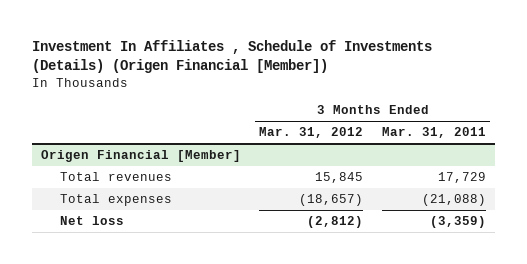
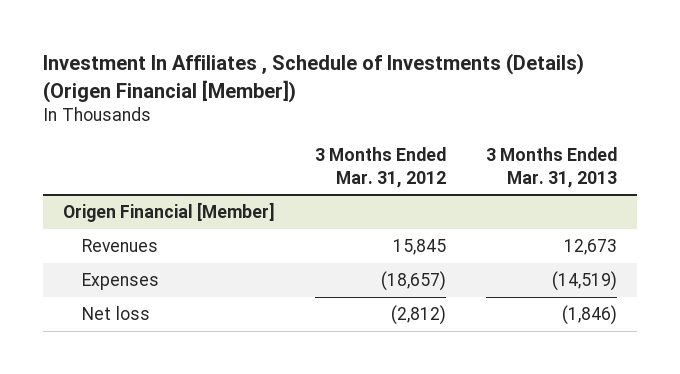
- | 3 Months Ended Mar. 31, 2012 | 3 Months Ended Mar. 31, 2011
+ | 3 Months Ended Mar. 31, 2012 | 3 Months Ended Mar. 31, 2013
@ Origen Financial [Member]
- Total revenues | 15,845 | 17,729
- Total expenses | (18,657) | (21,088)
+ Revenues | 15,845 | 12,673
+ Expenses | (18,657) | (14,519)

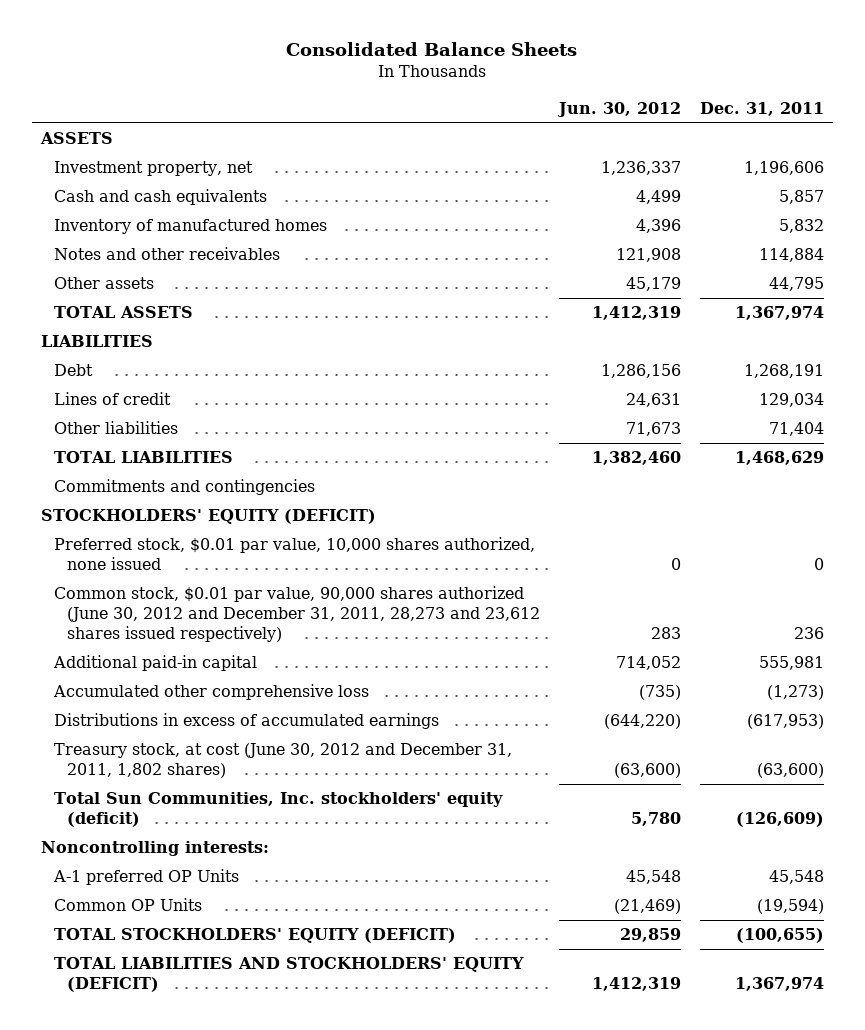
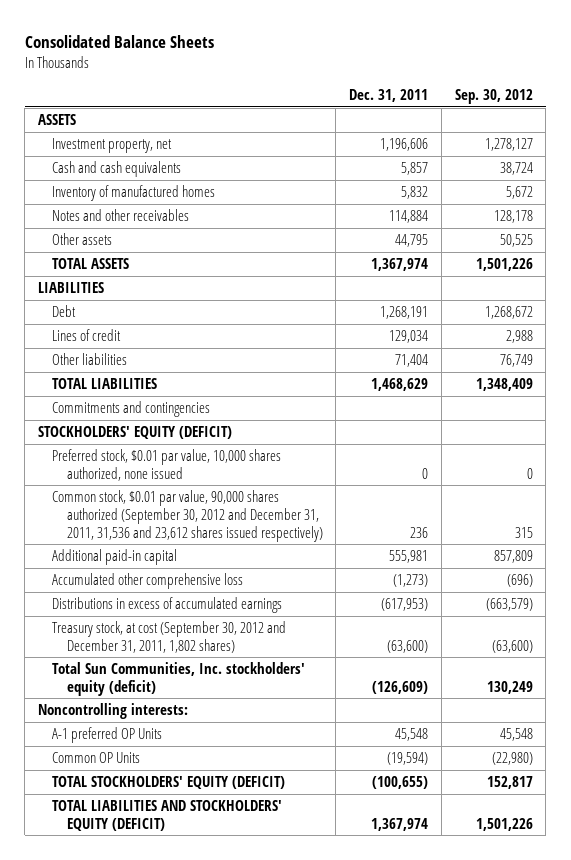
- | Jun. 30, 2012 | Dec. 31, 2011
+ | Dec. 31, 2011 | Sep. 30, 2012
- Common stock, $0.01 par value, 90,000 shares authorized (June 30, 2012 and December 31, 2011, 28,273 and 23,612 shares issued respectively) | 283 | 236
+ Common stock, $0.01 par value, 90,000 shares authorized (September 30, 2012 and December 31, 2011, 31,536 and 23,612 shares issued respectively) | 236 | 315
- Treasury stock, at cost (June 30, 2012 and December 31, 2011, 1,802 shares) | (63,600) | (63,600)
+ Treasury stock, at cost (September 30, 2012 and December 31, 2011, 1,802 shares) | (63,600) | (63,600)

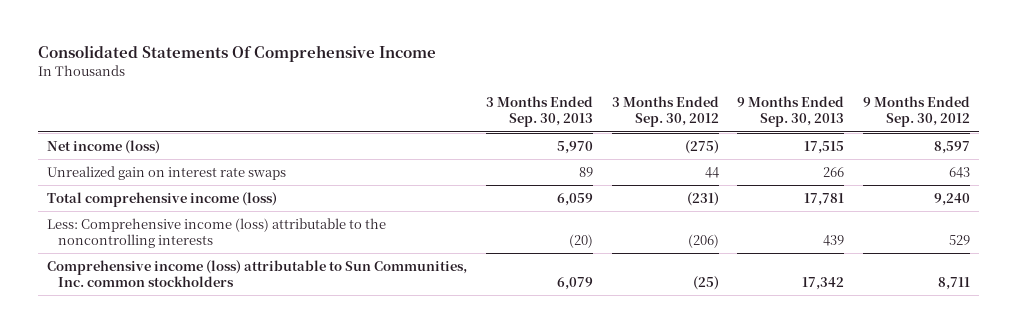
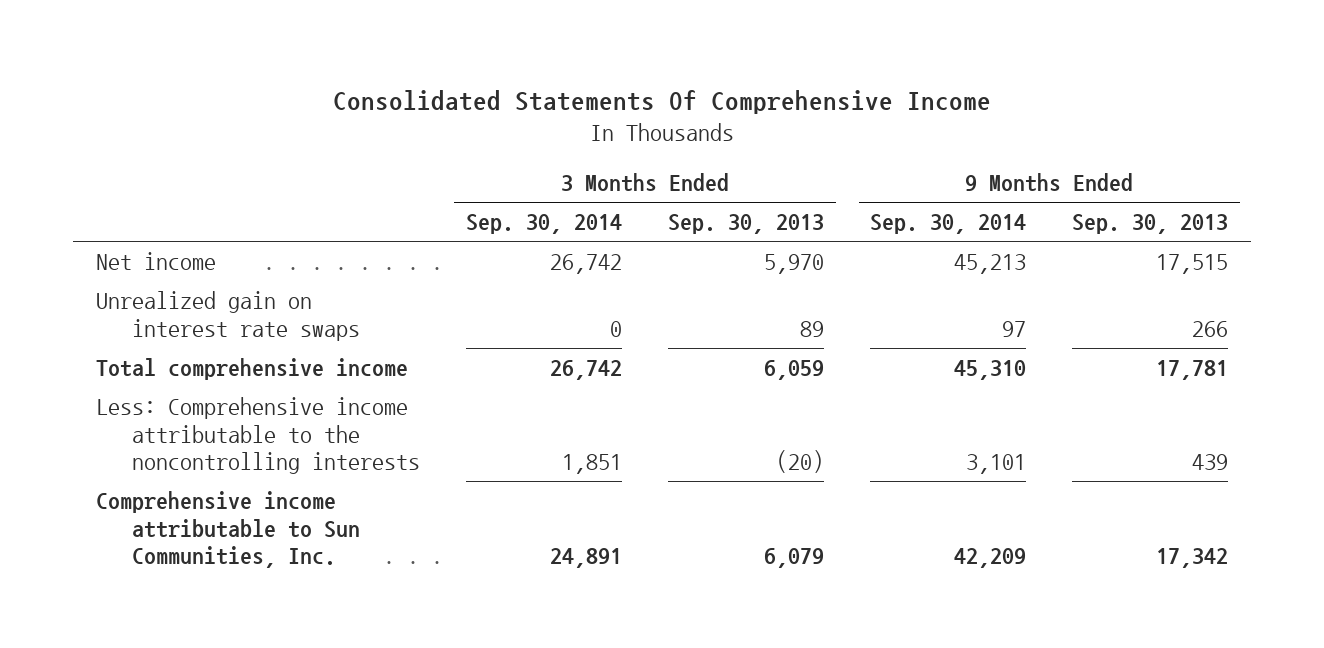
- | 3 Months Ended Sep. 30, 2013 | 3 Months Ended Sep. 30, 2012 | 9 Months Ended Sep. 30, 2013 | 9 Months Ended Sep. 30, 2012
+ | 3 Months Ended Sep. 30, 2014 | 3 Months Ended Sep. 30, 2013 | 9 Months Ended Sep. 30, 2014 | 9 Months Ended Sep. 30, 2013
- Net income (loss) | 5,970 | (275) | 17,515 | 8,597
+ Net income | 26,742 | 5,970 | 45,213 | 17,515
- Total comprehensive income (loss) | 6,059 | (231) | 17,781 | 9,240
- Less: Comprehensive income (loss) attributable to the noncontrolling interests | (20) | (206) | 439 | 529
- Comprehensive income (loss) attributable to Sun Communities, Inc. common stockholders | 6,079 | (25) | 17,342 | 8,711
+ Total comprehensive income | 26,742 | 6,059 | 45,310 | 17,781
+ Less: Comprehensive income attributable to the noncontrolling interests | 1,851 | (20) | 3,101 | 439
+ Comprehensive income attributable to Sun Communities, Inc. | 24,891 | 6,079 | 42,209 | 17,342

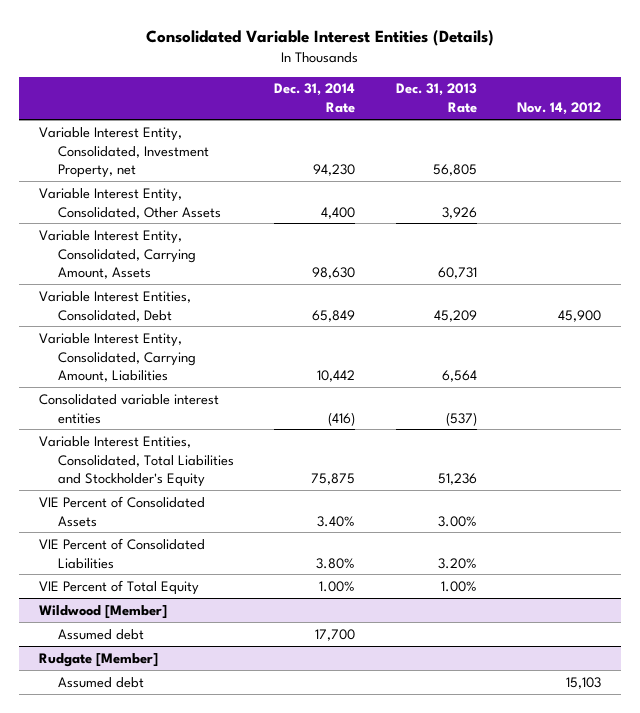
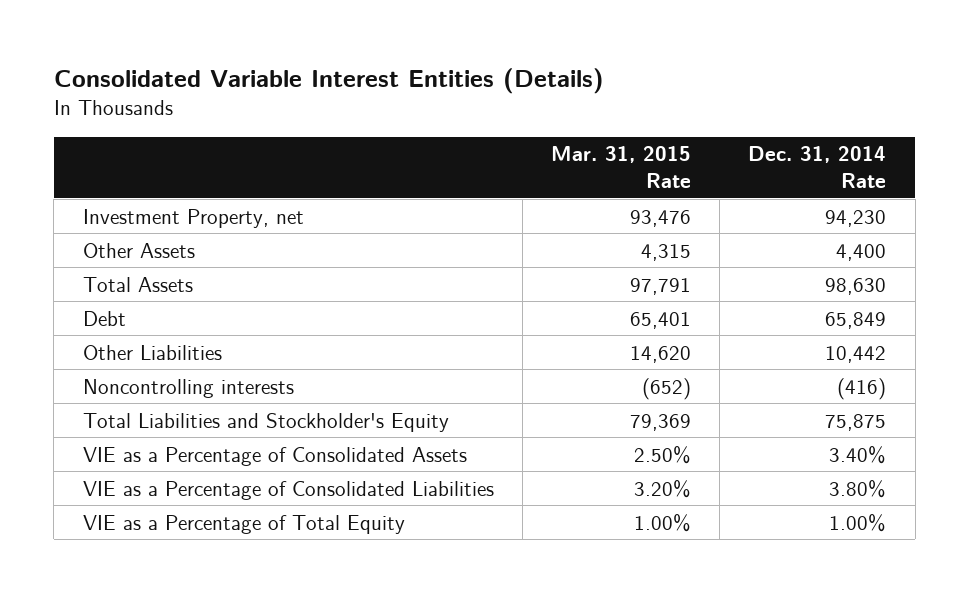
- | Dec. 31, 2014 Rate | Dec. 31, 2013 Rate | Nov. 14, 2012
+ | Mar. 31, 2015 Rate | Dec. 31, 2014 Rate
- Variable Interest Entity, Consolidated, Investment Property, net | 94,230 | 56,805 |
- Variable Interest Entity, Consolidated, Other Assets | 4,400 | 3,926 |
- Variable Interest Entity, Consolidated, Carrying Amount, Assets | 98,630 | 60,731 |
- Variable Interest Entities, Consolidated, Debt | 65,849 | 45,209 | 45,900
- Variable Interest Entity, Consolidated, Carrying Amount, Liabilities | 10,442 | 6,564 |
- Consolidated variable interest entities | (416) | (537) |
- Variable Interest Entities, Consolidated, Total Liabilities and Stockholder's Equity | 75,875 | 51,236 |
- VIE Percent of Consolidated Assets | 3.40% | 3.00% |
- VIE Percent of Consolidated Liabilities | 3.80% | 3.20% |
- VIE Percent of Total Equity | 1.00% | 1.00% |
- Wildwood [Member]
- Assumed debt | 17,700 | |
- Rudgate [Member]
- Assumed debt | | | 15,103
+ Investment Property, net | 93,476 | 94,230
+ Other Assets | 4,315 | 4,400
+ Total Assets | 97,791 | 98,630
+ Debt | 65,401 | 65,849
+ Other Liabilities | 14,620 | 10,442
+ Noncontrolling interests | (652) | (416)
+ Total Liabilities and Stockholder's Equity | 79,369 | 75,875
+ VIE as a Percentage of Consolidated Assets | 2.50% | 3.40%
+ VIE as a Percentage of Consolidated Liabilities | 3.20% | 3.80%
+ VIE as a Percentage of Total Equity | 1.00% | 1.00%

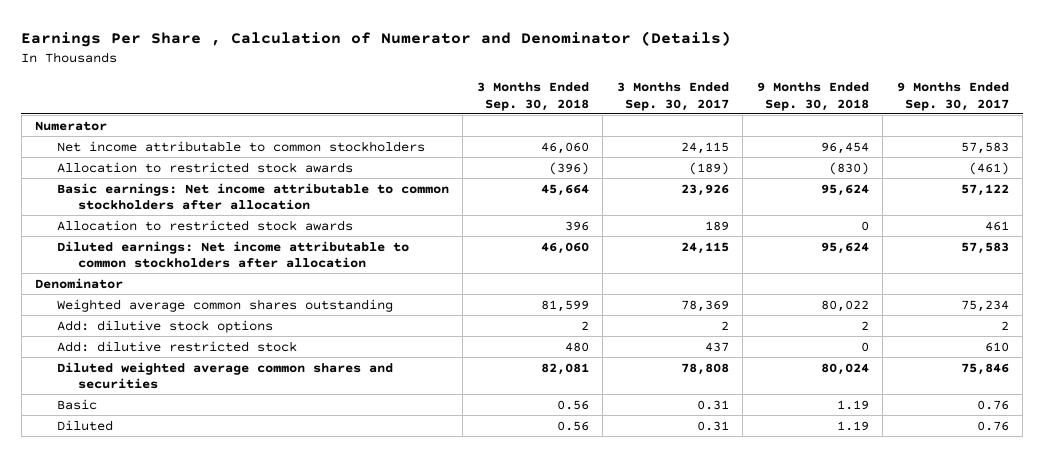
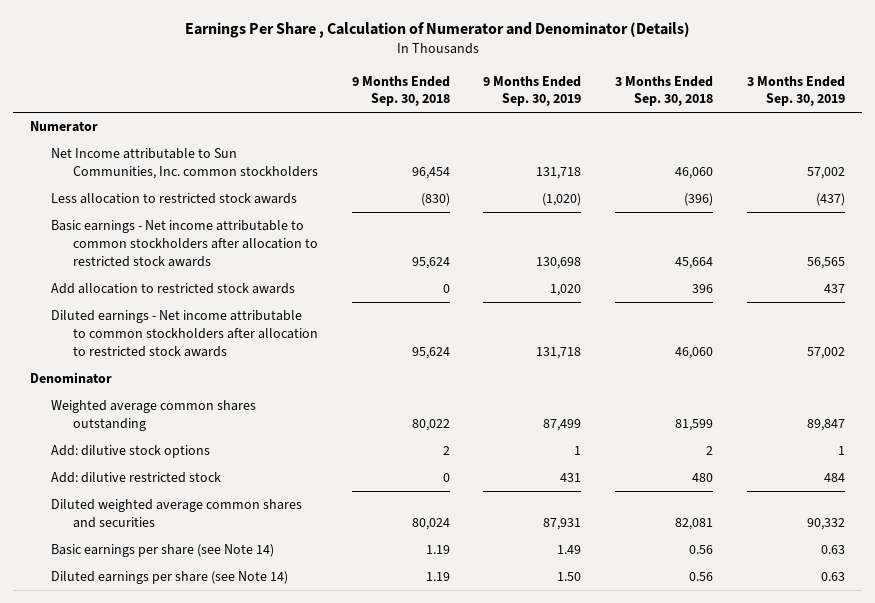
- | 3 Months Ended Sep. 30, 2018 | 3 Months Ended Sep. 30, 2017 | 9 Months Ended Sep. 30, 2018 | 9 Months Ended Sep. 30, 2017
+ | 9 Months Ended Sep. 30, 2018 | 9 Months Ended Sep. 30, 2019 | 3 Months Ended Sep. 30, 2018 | 3 Months Ended Sep. 30, 2019
- Net income attributable to common stockholders | 46,060 | 24,115 | 96,454 | 57,583
- Allocation to restricted stock awards | (396) | (189) | (830) | (461)
- Basic earnings: Net income attributable to common stockholders after allocation | 45,664 | 23,926 | 95,624 | 57,122
- Allocation to restricted stock awards | 396 | 189 | 0 | 461
- Diluted earnings: Net income attributable to common stockholders after allocation | 46,060 | 24,115 | 95,624 | 57,583
+ Net Income attributable to Sun Communities, Inc. common stockholders | 96,454 | 131,718 | 46,060 | 57,002
+ Less allocation to restricted stock awards | (830) | (1,020) | (396) | (437)
+ Basic earnings - Net income attributable to common stockholders after allocation to restricted stock awards | 95,624 | 130,698 | 45,664 | 56,565
+ Add allocation to restricted stock awards | 0 | 1,020 | 396 | 437
+ Diluted earnings - Net income attributable to common stockholders after allocation to restricted stock awards | 95,624 | 131,718 | 46,060 | 57,002
- Basic | 0.56 | 0.31 | 1.19 | 0.76
- Diluted | 0.56 | 0.31 | 1.19 | 0.76
+ Basic earnings per share (see Note 14) | 1.19 | 1.49 | 0.56 | 0.63
+ Diluted earnings per share (see Note 14) | 1.19 | 1.50 | 0.56 | 0.63

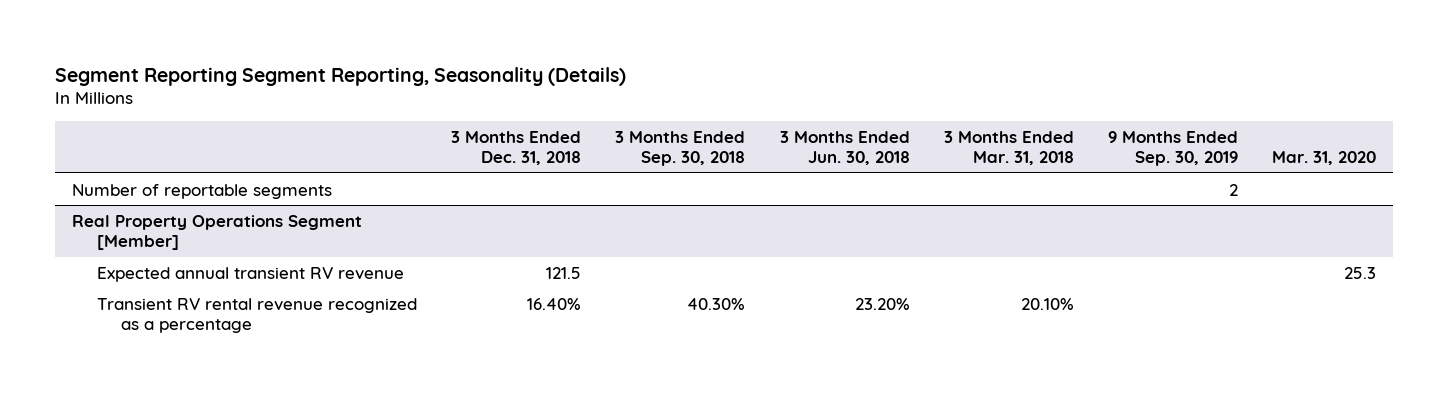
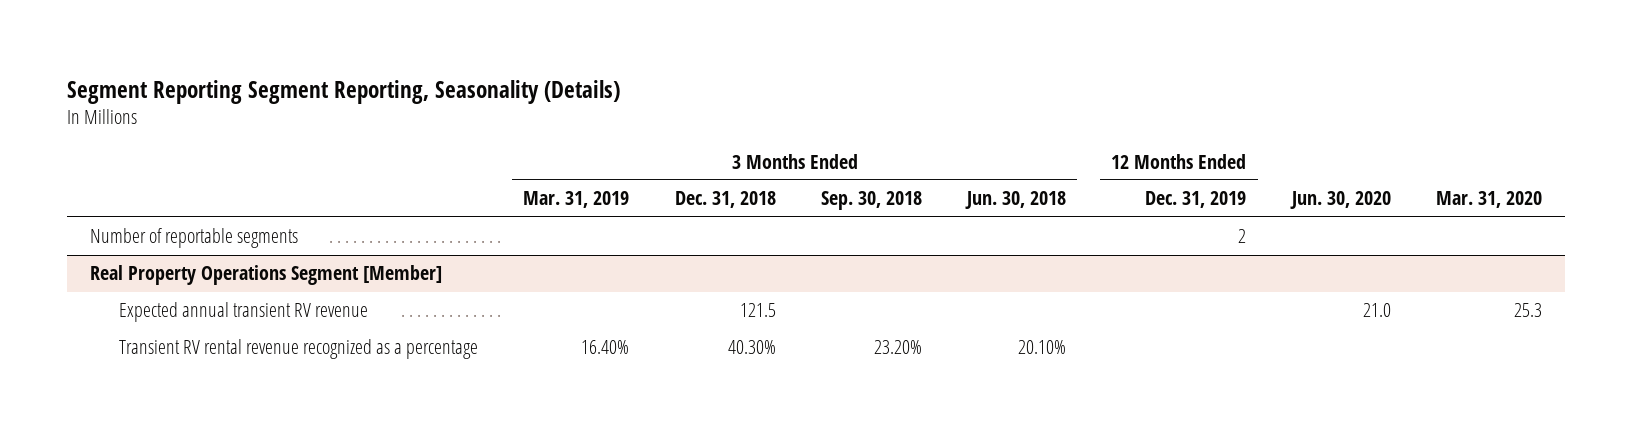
- | 3 Months Ended Dec. 31, 2018 | 3 Months Ended Sep. 30, 2018 | 3 Months Ended Jun. 30, 2018 | 3 Months Ended Mar. 31, 2018 | 9 Months Ended Sep. 30, 2019 | Mar. 31, 2020
+ | 3 Months Ended Mar. 31, 2019 | 3 Months Ended Dec. 31, 2018 | 3 Months Ended Sep. 30, 2018 | 3 Months Ended Jun. 30, 2018 | 12 Months Ended Dec. 31, 2019 | Jun. 30, 2020 | Mar. 31, 2020
@ Real Property Operations Segment [Member]
- Transient RV rental revenue recognized as a percentage | 16.40% | 40.30% | 23.20% | 20.10% | |
+ Transient RV rental revenue recognized as a percentage | 16.40% | 40.30% | 23.20% | 20.10% | | |

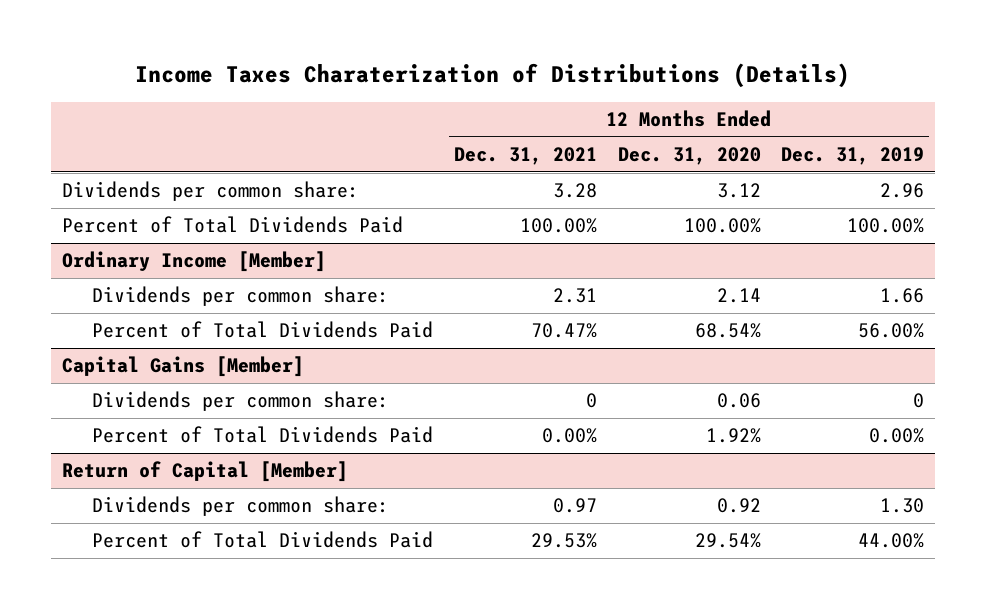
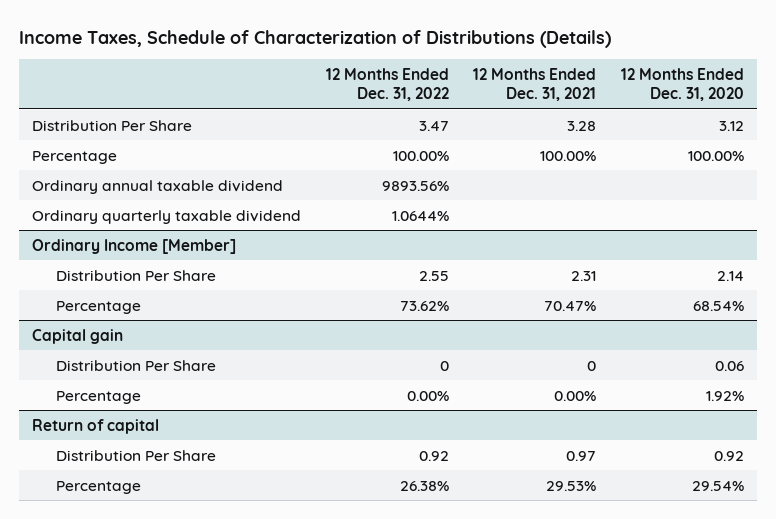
- Income Taxes Charaterization of Distributions (Details)
+ Income Taxes, Schedule of Characterization of Distributions (Details)
- | 12 Months Ended Dec. 31, 2021 | 12 Months Ended Dec. 31, 2020 | 12 Months Ended Dec. 31, 2019
+ | 12 Months Ended Dec. 31, 2022 | 12 Months Ended Dec. 31, 2021 | 12 Months Ended Dec. 31, 2020
- Dividends per common share: | 3.28 | 3.12 | 2.96
- Percent of Total Dividends Paid | 100.00% | 100.00% | 100.00%
+ Distribution Per Share | 3.47 | 3.28 | 3.12
+ Percentage | 100.00% | 100.00% | 100.00%
+ Ordinary annual taxable dividend | 9893.56% | |
+ Ordinary quarterly taxable dividend | 1.0644% | |
@ Ordinary Income [Member]
- Dividends per common share: | 2.31 | 2.14 | 1.66
- Percent of Total Dividends Paid | 70.47% | 68.54% | 56.00%
- Capital Gains [Member]
- Dividends per common share: | 0 | 0.06 | 0
- Percent of Total Dividends Paid | 0.00% | 1.92% | 0.00%
- Return of Capital [Member]
- Dividends per common share: | 0.97 | 0.92 | 1.30
- Percent of Total Dividends Paid | 29.53% | 29.54% | 44.00%
@ Ordinary Income [Member]
+ Distribution Per Share | 2.55 | 2.31 | 2.14
+ Percentage | 73.62% | 70.47% | 68.54%
+ Capital gain
+ Distribution Per Share | 0 | 0 | 0.06
+ Percentage | 0.00% | 0.00% | 1.92%
+ Return of capital
+ Distribution Per Share | 0.92 | 0.97 | 0.92
+ Percentage | 26.38% | 29.53% | 29.54%

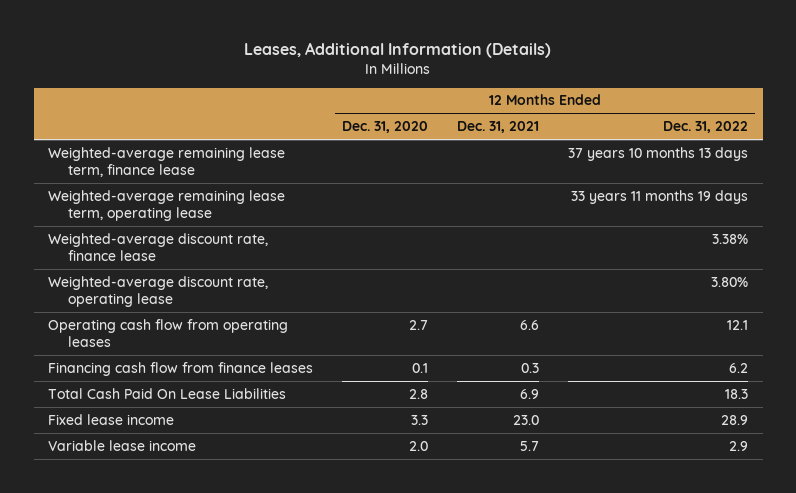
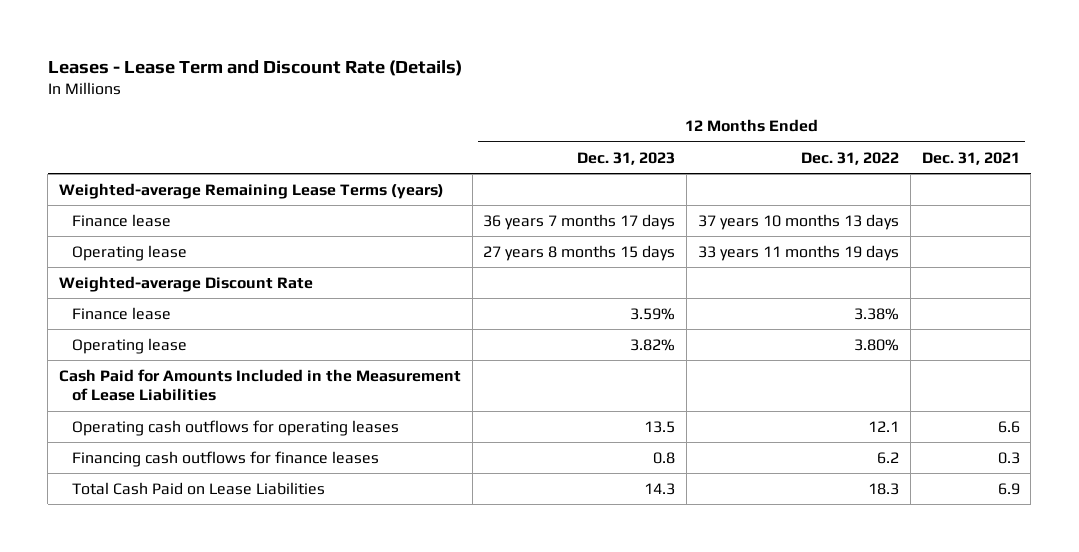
- Leases, Additional Information (Details)
+ Leases - Lease Term and Discount Rate (Details)
- | 12 Months Ended Dec. 31, 2020 | 12 Months Ended Dec. 31, 2021 | 12 Months Ended Dec. 31, 2022
+ | 12 Months Ended Dec. 31, 2023 | 12 Months Ended Dec. 31, 2022 | 12 Months Ended Dec. 31, 2021
- Weighted-average remaining lease term, finance lease | | | 37 years 10 months 13 days
- Weighted-average remaining lease term, operating lease | | | 33 years 11 months 19 days
- Weighted-average discount rate, finance lease | | | 3.38%
- Weighted-average discount rate, operating lease | | | 3.80%
- Operating cash flow from operating leases | 2.7 | 6.6 | 12.1
- Financing cash flow from finance leases | 0.1 | 0.3 | 6.2
- Total Cash Paid On Lease Liabilities | 2.8 | 6.9 | 18.3
- Fixed lease income | 3.3 | 23.0 | 28.9
- Variable lease income | 2.0 | 5.7 | 2.9
+ Weighted-average Remaining Lease Terms (years)
+ Finance lease | 36 years 7 months 17 days | 37 years 10 months 13 days |
+ Operating lease | 27 years 8 months 15 days | 33 years 11 months 19 days |
+ Weighted-average Discount Rate
+ Finance lease | 3.59% | 3.38% |
+ Operating lease | 3.82% | 3.80% |
+ Cash Paid for Amounts Included in the Measurement of Lease Liabilities
+ Operating cash outflows for operating leases | 13.5 | 12.1 | 6.6
+ Financing cash outflows for finance leases | 0.8 | 6.2 | 0.3
+ Total Cash Paid on Lease Liabilities | 14.3 | 18.3 | 6.9

